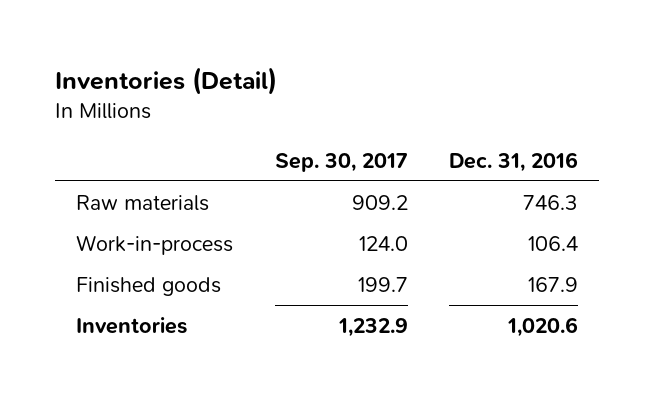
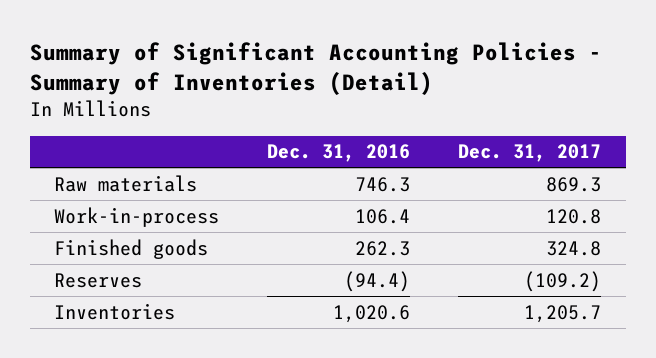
- Inventories (Detail)
+ Summary of Significant Accounting Policies - Summary of Inventories (Detail)
- | Sep. 30, 2017 | Dec. 31, 2016
+ | Dec. 31, 2016 | Dec. 31, 2017
- Finished goods | 199.7 | 167.9
+ Finished goods | 262.3 | 324.8
+ Reserves | (94.4) | (109.2)

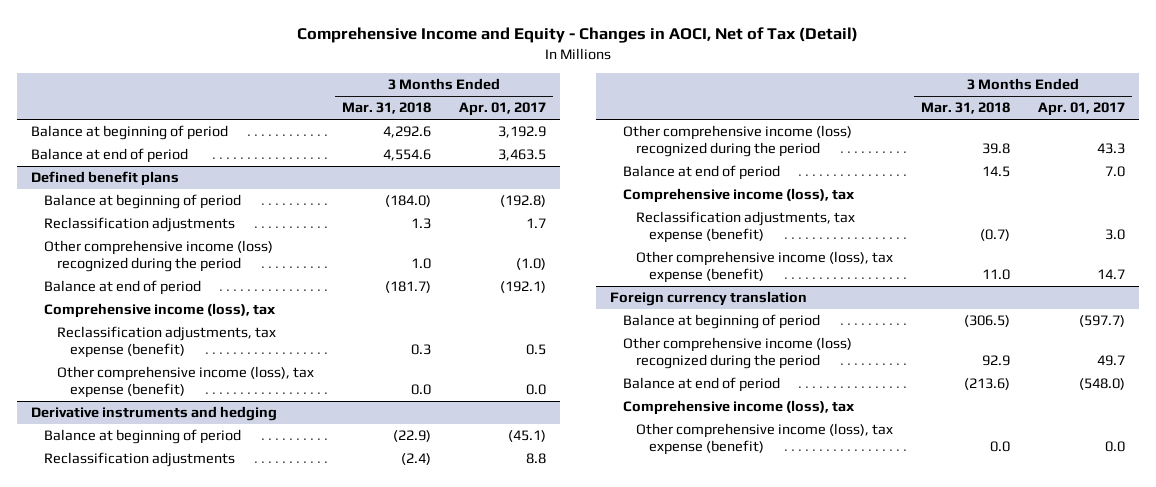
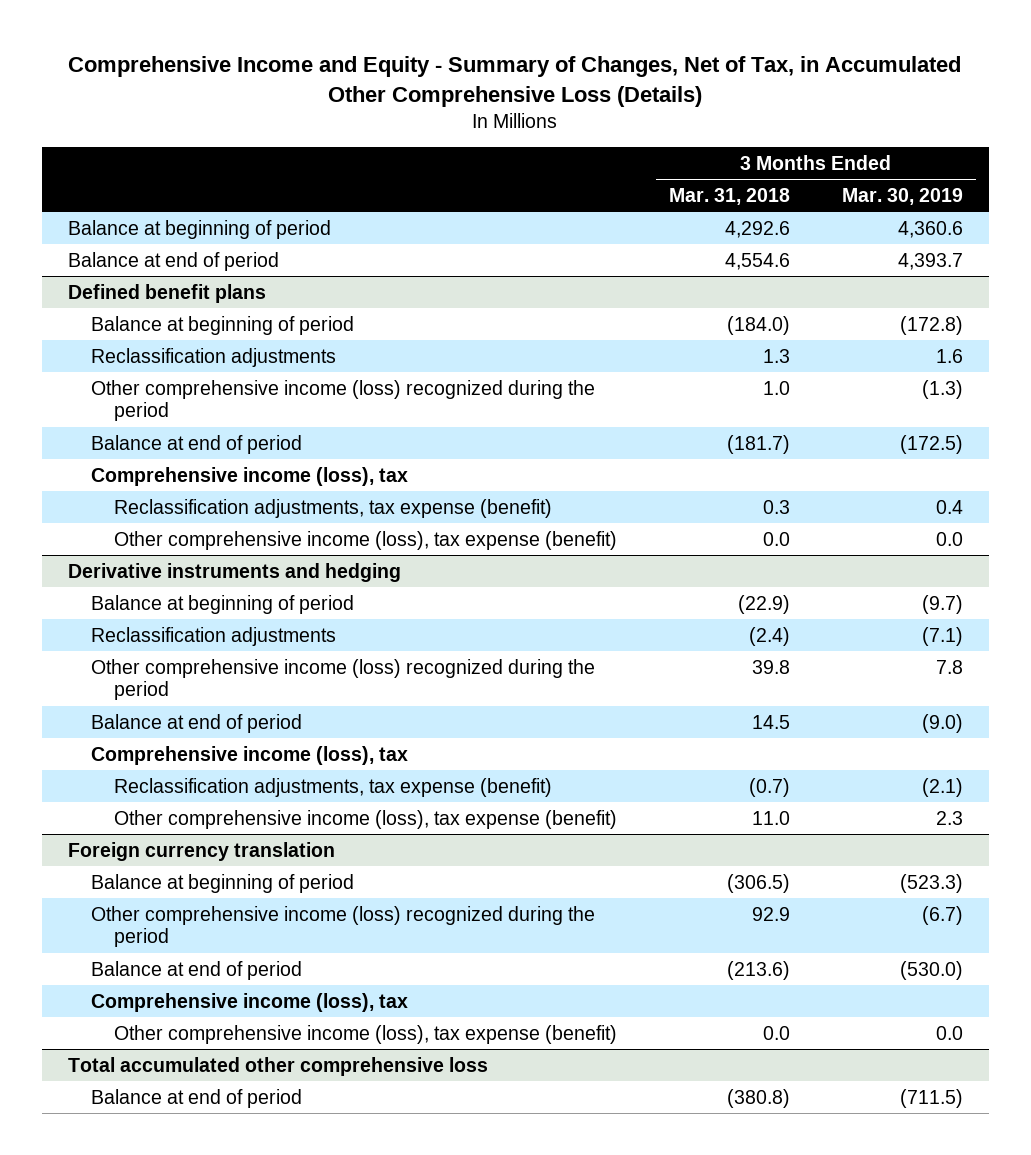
- Comprehensive Income and Equity - Changes in AOCI, Net of Tax (Detail)
+ Comprehensive Income and Equity - Summary of Changes, Net of Tax, in Accumulated Other Comprehensive Loss (Details)
- | 3 Months Ended Mar. 31, 2018 | 3 Months Ended Apr. 01, 2017
+ | 3 Months Ended Mar. 31, 2018 | 3 Months Ended Mar. 30, 2019
+ Total accumulated other comprehensive loss
+ Balance at end of period | (380.8) | (711.5)

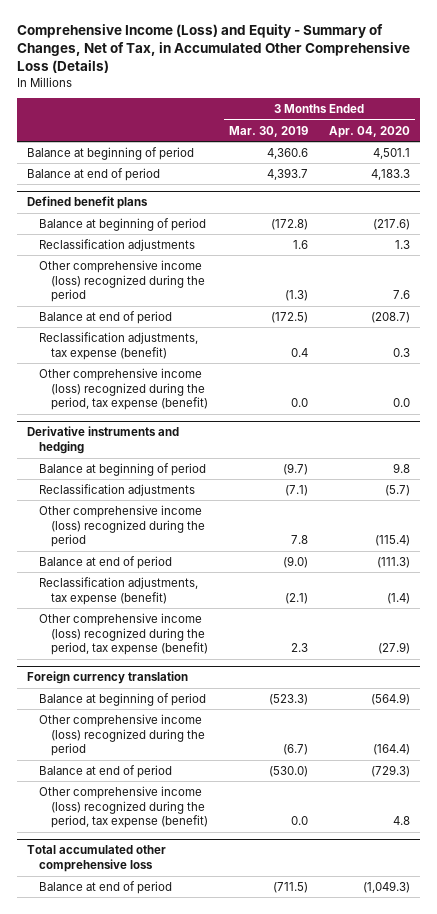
- Comprehensive Income and Equity - Summary of Changes, Net of Tax, in Accumulated Other Comprehensive Loss (Details)
+ Comprehensive Income (Loss) and Equity - Summary of Changes, Net of Tax, in Accumulated Other Comprehensive Loss (Details)
- | 3 Months Ended Mar. 31, 2018 | 3 Months Ended Mar. 30, 2019
+ | 3 Months Ended Mar. 30, 2019 | 3 Months Ended Apr. 04, 2020
@ Defined benefit plans
- Comprehensive income (loss), tax
- Other comprehensive income (loss), tax expense (benefit) | 0.0 | 0.0
+ Other comprehensive income (loss) recognized during the period, tax expense (benefit) | 0.0 | 0.0
@ Derivative instruments and hedging
- Comprehensive income (loss), tax
- Other comprehensive income (loss), tax expense (benefit) | 11.0 | 2.3
+ Other comprehensive income (loss) recognized during the period, tax expense (benefit) | 2.3 | (27.9)
@ Foreign currency translation
- Comprehensive income (loss), tax
- Other comprehensive income (loss), tax expense (benefit) | 0.0 | 0.0
+ Other comprehensive income (loss) recognized during the period, tax expense (benefit) | 0.0 | 4.8

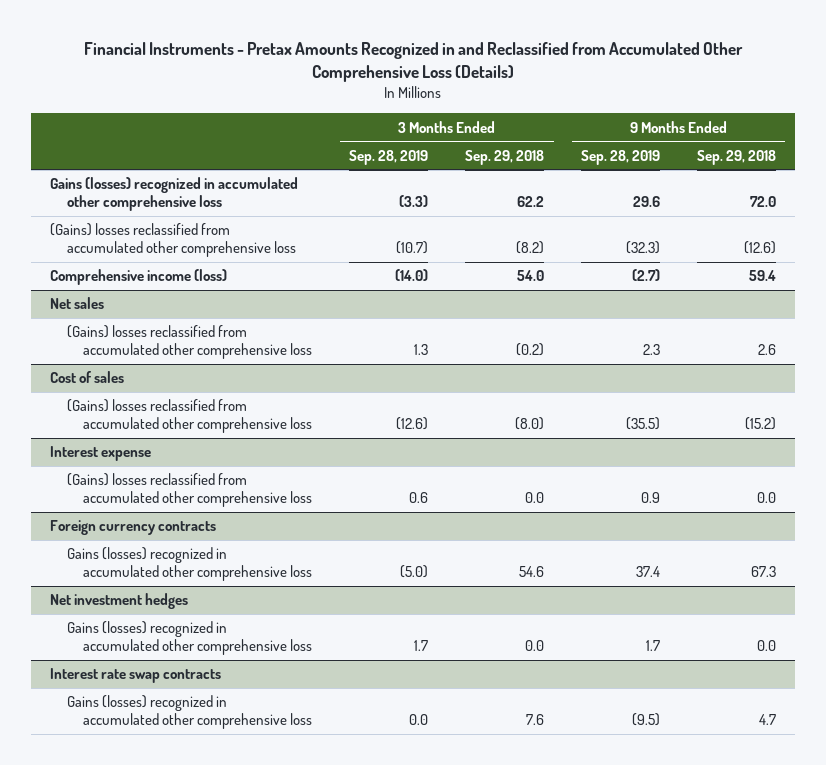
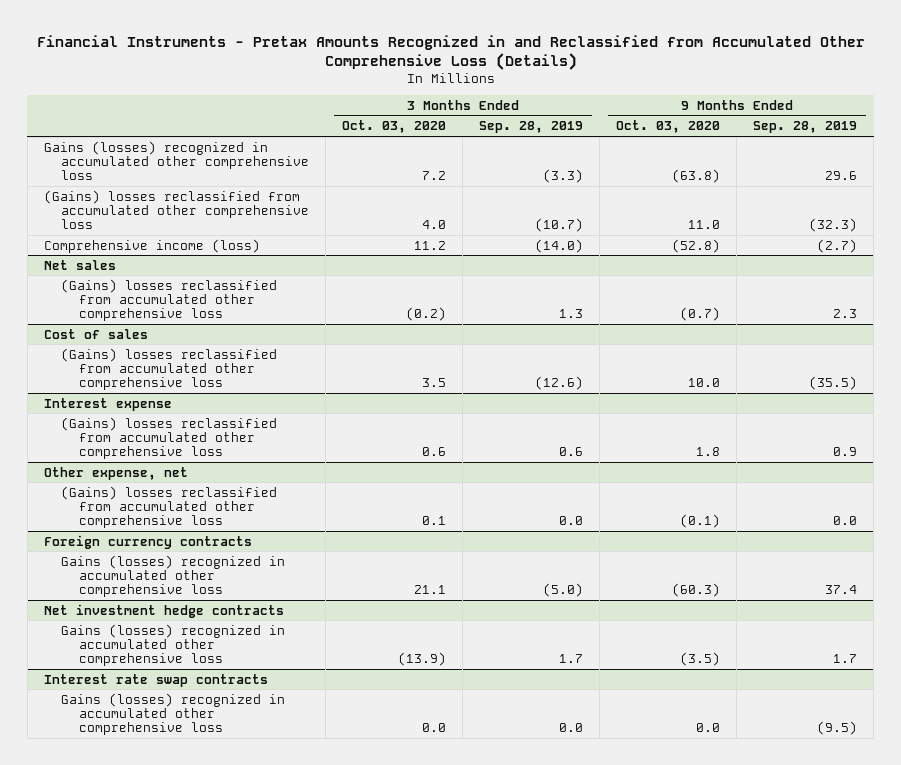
- | 3 Months Ended Sep. 28, 2019 | 3 Months Ended Sep. 29, 2018 | 9 Months Ended Sep. 28, 2019 | 9 Months Ended Sep. 29, 2018
+ | 3 Months Ended Oct. 03, 2020 | 3 Months Ended Sep. 28, 2019 | 9 Months Ended Oct. 03, 2020 | 9 Months Ended Sep. 28, 2019
+ Other expense, net
+ (Gains) losses reclassified from accumulated other comprehensive loss | 0.1 | 0.0 | (0.1) | 0.0
- Net investment hedges
+ Net investment hedge contracts

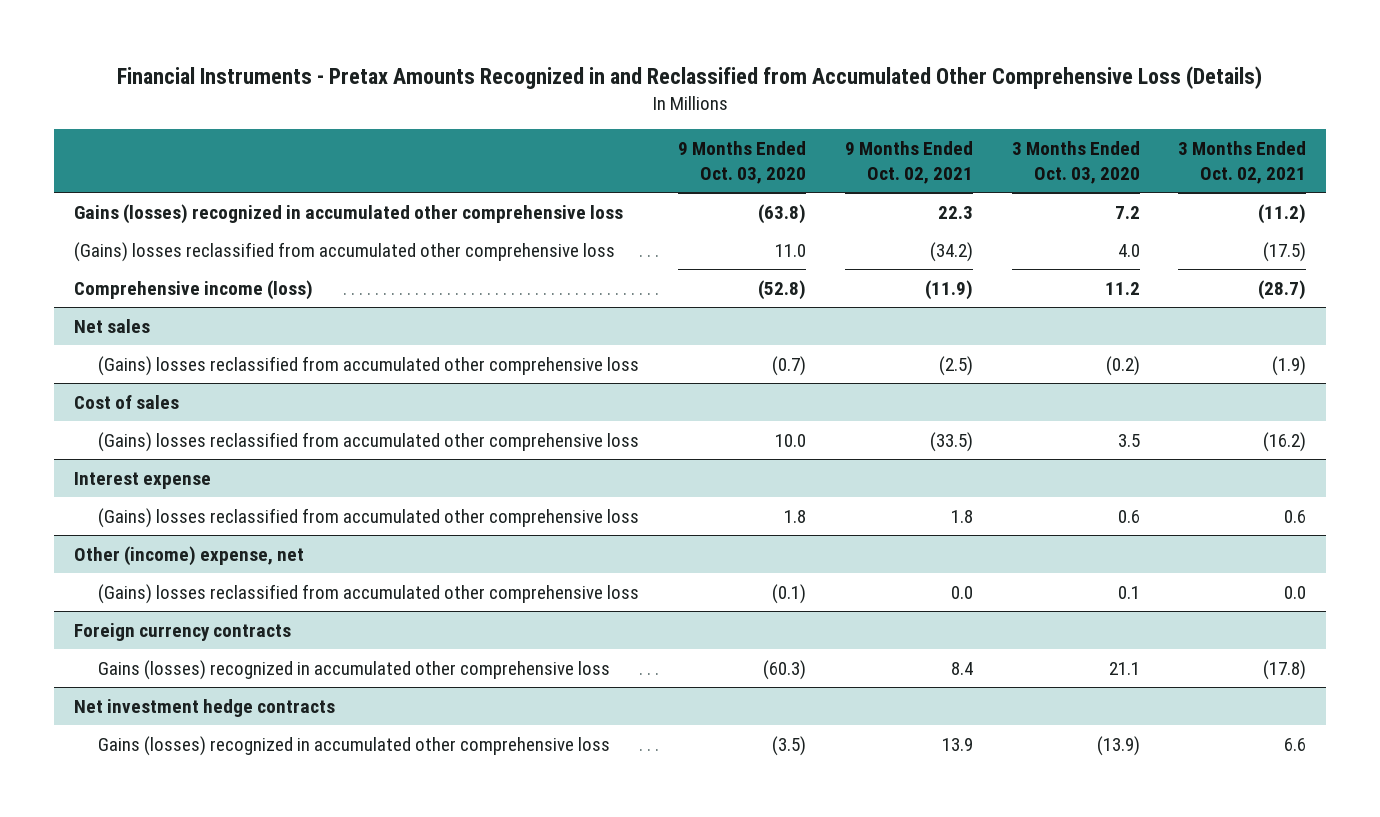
- | 3 Months Ended Oct. 03, 2020 | 3 Months Ended Sep. 28, 2019 | 9 Months Ended Oct. 03, 2020 | 9 Months Ended Sep. 28, 2019
+ | 9 Months Ended Oct. 03, 2020 | 9 Months Ended Oct. 02, 2021 | 3 Months Ended Oct. 03, 2020 | 3 Months Ended Oct. 02, 2021
- Other expense, net
+ Other (income) expense, net
- Interest rate swap contracts
- Gains (losses) recognized in accumulated other comprehensive loss | 0.0 | 0.0 | 0.0 | (9.5)

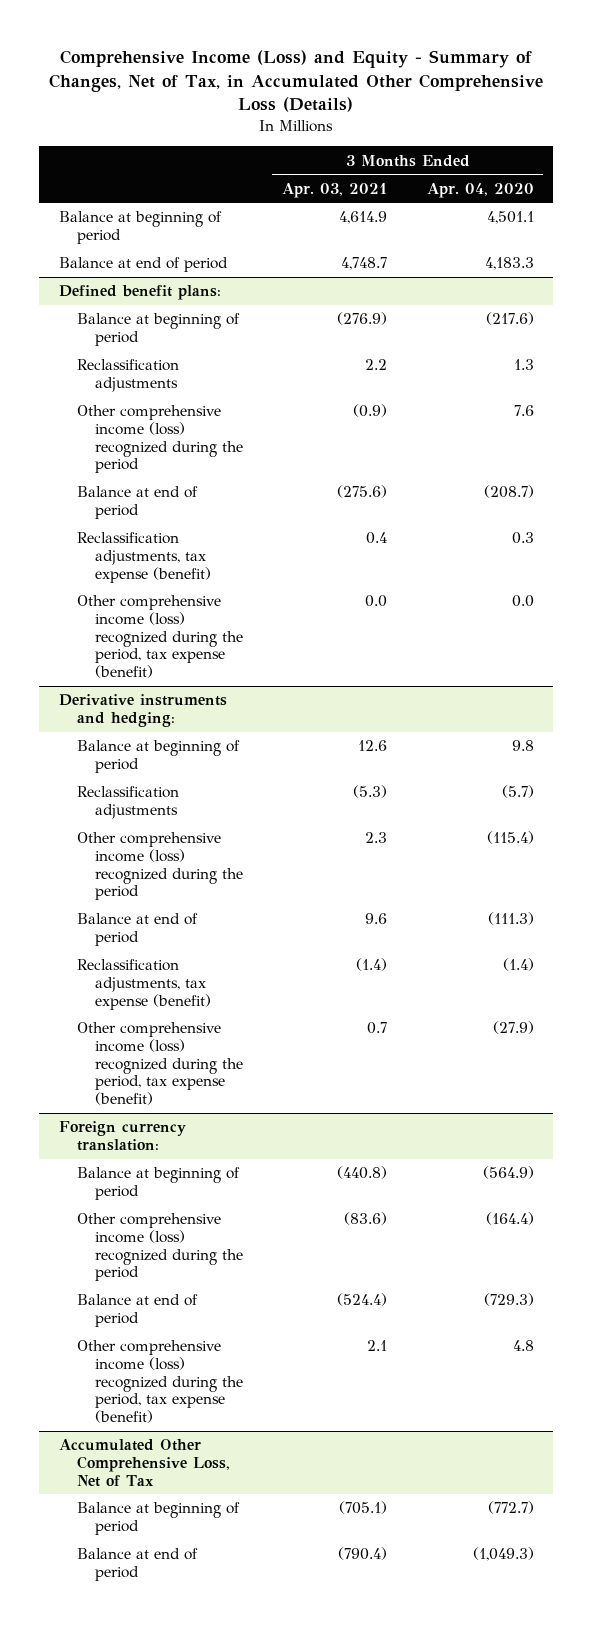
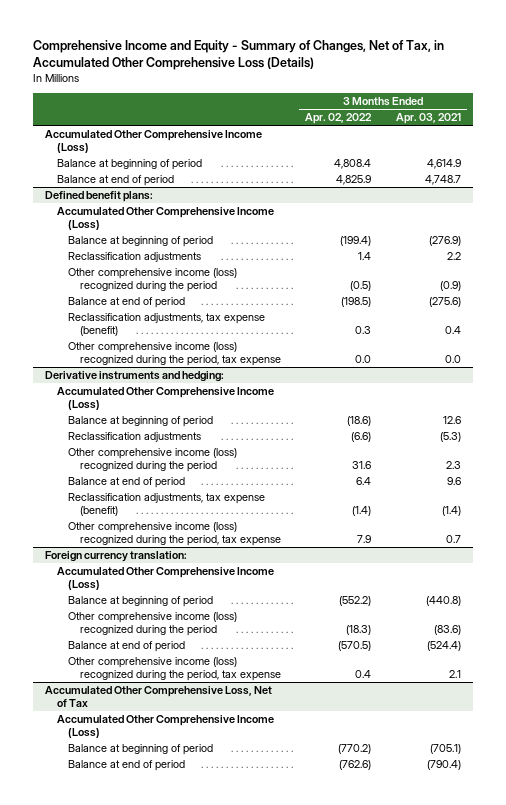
- Comprehensive Income (Loss) and Equity - Summary of Changes, Net of Tax, in Accumulated Other Comprehensive Loss (Details)
+ Comprehensive Income and Equity - Summary of Changes, Net of Tax, in Accumulated Other Comprehensive Loss (Details)
- | 3 Months Ended Apr. 03, 2021 | 3 Months Ended Apr. 04, 2020
+ | 3 Months Ended Apr. 02, 2022 | 3 Months Ended Apr. 03, 2021
+ Accumulated Other Comprehensive Income (Loss)
@ Defined benefit plans:
+ Accumulated Other Comprehensive Income (Loss)
- Other comprehensive income (loss) recognized during the period, tax expense (benefit) | 0.0 | 0.0
+ Other comprehensive income (loss) recognized during the period, tax expense | 0.0 | 0.0
@ Derivative instruments and hedging:
+ Accumulated Other Comprehensive Income (Loss)
- Other comprehensive income (loss) recognized during the period, tax expense (benefit) | 0.7 | (27.9)
+ Other comprehensive income (loss) recognized during the period, tax expense | 7.9 | 0.7
@ Foreign currency translation:
+ Accumulated Other Comprehensive Income (Loss)
- Other comprehensive income (loss) recognized during the period, tax expense (benefit) | 2.1 | 4.8
+ Other comprehensive income (loss) recognized during the period, tax expense | 0.4 | 2.1
@ Accumulated Other Comprehensive Loss, Net of Tax
+ Accumulated Other Comprehensive Income (Loss)

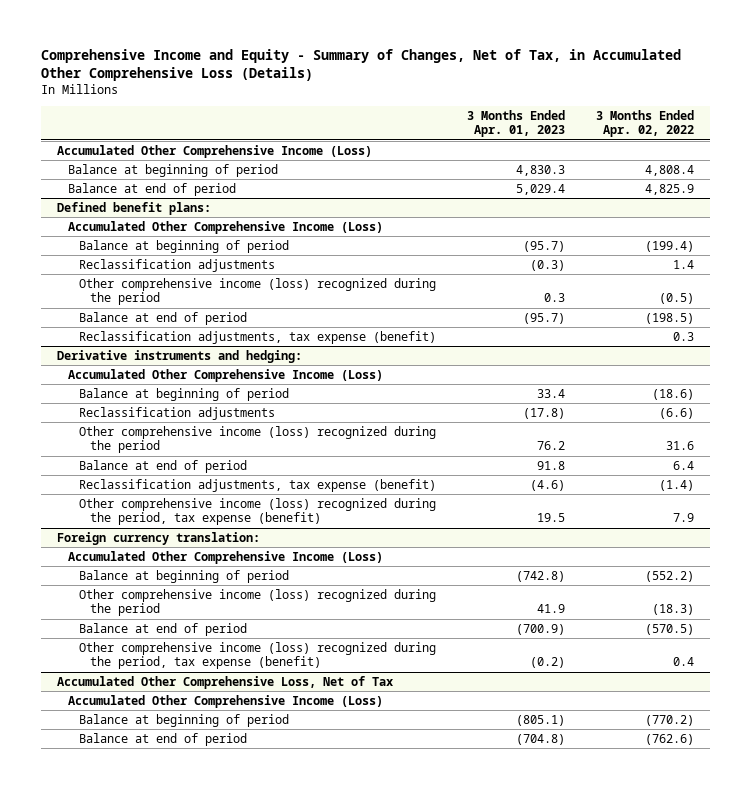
- | 3 Months Ended Apr. 02, 2022 | 3 Months Ended Apr. 03, 2021
+ | 3 Months Ended Apr. 01, 2023 | 3 Months Ended Apr. 02, 2022
@ Defined benefit plans:
- Other comprehensive income (loss) recognized during the period, tax expense | 0.0 | 0.0
@ Derivative instruments and hedging:
- Other comprehensive income (loss) recognized during the period, tax expense | 7.9 | 0.7
+ Other comprehensive income (loss) recognized during the period, tax expense (benefit) | 19.5 | 7.9
@ Foreign currency translation:
- Other comprehensive income (loss) recognized during the period, tax expense | 0.4 | 2.1
+ Other comprehensive income (loss) recognized during the period, tax expense (benefit) | (0.2) | 0.4

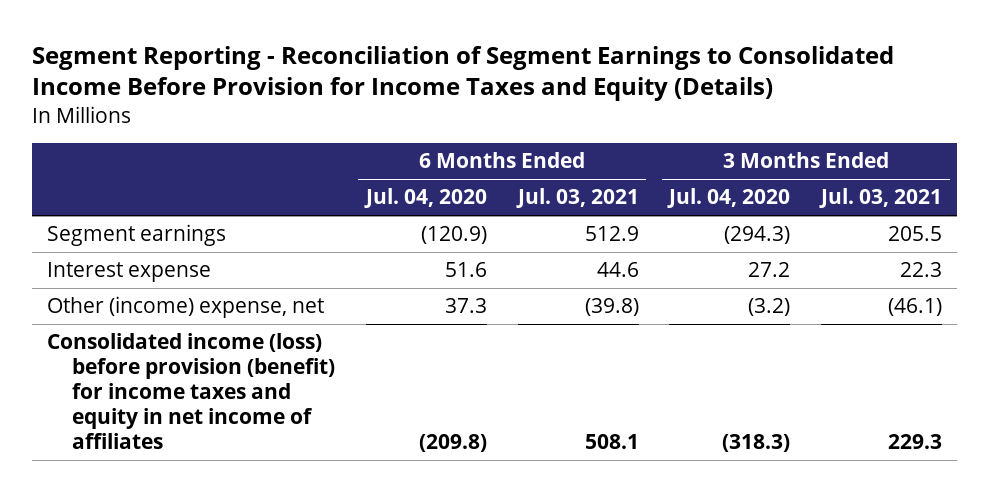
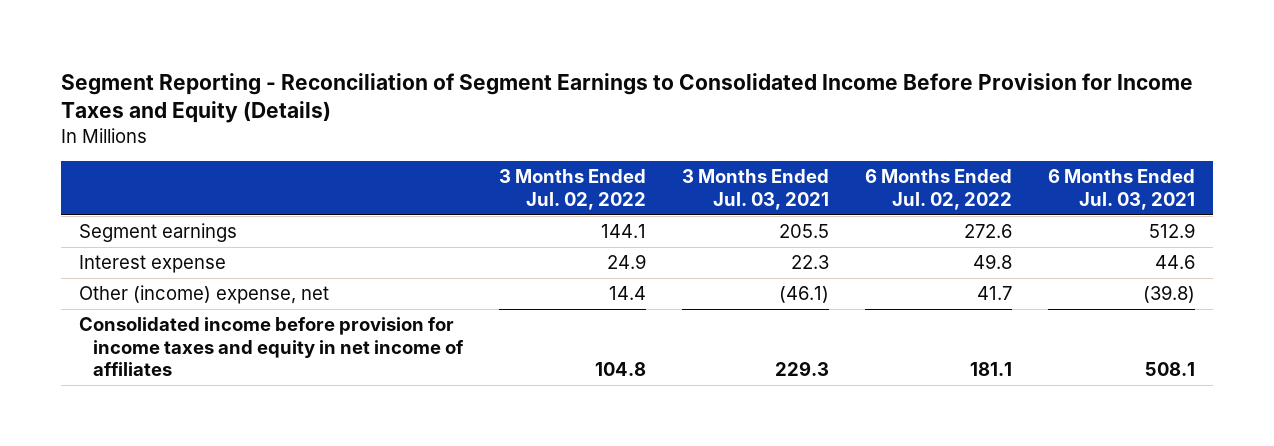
- | 6 Months Ended Jul. 04, 2020 | 6 Months Ended Jul. 03, 2021 | 3 Months Ended Jul. 04, 2020 | 3 Months Ended Jul. 03, 2021
+ | 3 Months Ended Jul. 02, 2022 | 3 Months Ended Jul. 03, 2021 | 6 Months Ended Jul. 02, 2022 | 6 Months Ended Jul. 03, 2021
- Consolidated income (loss) before provision (benefit) for income taxes and equity in net income of affiliates | (209.8) | 508.1 | (318.3) | 229.3
+ Consolidated income before provision for income taxes and equity in net income of affiliates | 104.8 | 229.3 | 181.1 | 508.1

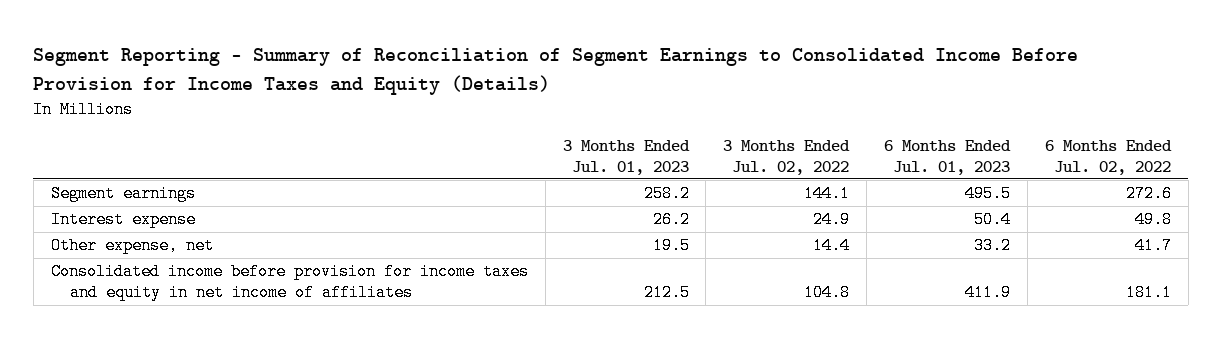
- Segment Reporting - Reconciliation of Segment Earnings to Consolidated Income Before Provision for Income Taxes and Equity (Details)
+ Segment Reporting - Summary of Reconciliation of Segment Earnings to Consolidated Income Before Provision for Income Taxes and Equity (Details)
- | 3 Months Ended Jul. 02, 2022 | 3 Months Ended Jul. 03, 2021 | 6 Months Ended Jul. 02, 2022 | 6 Months Ended Jul. 03, 2021
+ | 3 Months Ended Jul. 01, 2023 | 3 Months Ended Jul. 02, 2022 | 6 Months Ended Jul. 01, 2023 | 6 Months Ended Jul. 02, 2022
- Other (income) expense, net | 14.4 | (46.1) | 41.7 | (39.8)
+ Other expense, net | 19.5 | 14.4 | 33.2 | 41.7

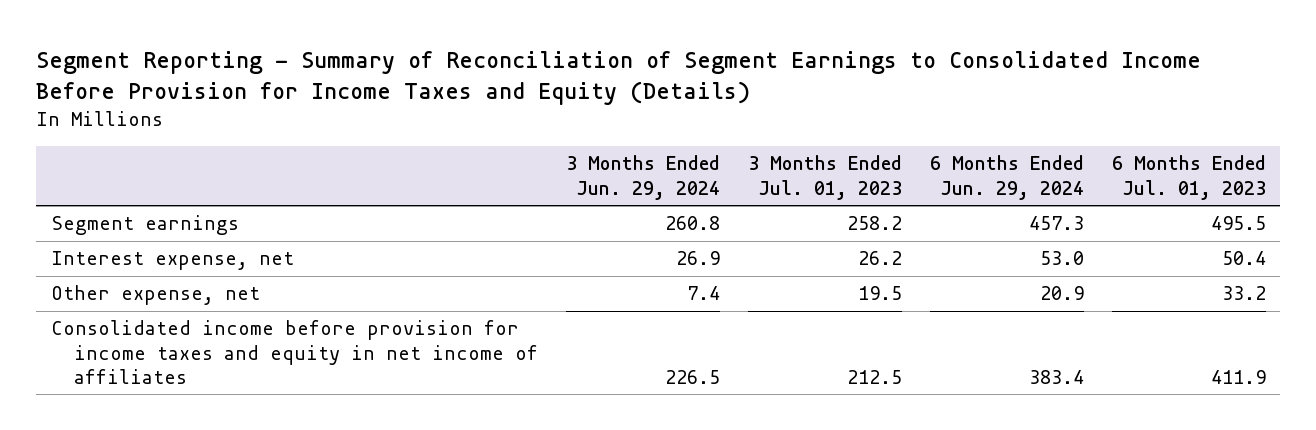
- | 3 Months Ended Jul. 01, 2023 | 3 Months Ended Jul. 02, 2022 | 6 Months Ended Jul. 01, 2023 | 6 Months Ended Jul. 02, 2022
+ | 3 Months Ended Jun. 29, 2024 | 3 Months Ended Jul. 01, 2023 | 6 Months Ended Jun. 29, 2024 | 6 Months Ended Jul. 01, 2023
- Interest expense | 26.2 | 24.9 | 50.4 | 49.8
+ Interest expense, net | 26.9 | 26.2 | 53.0 | 50.4

